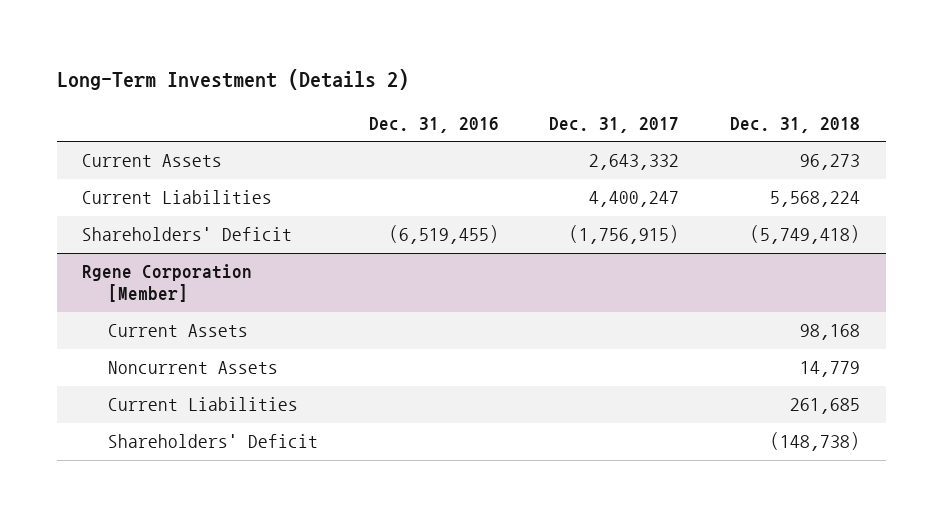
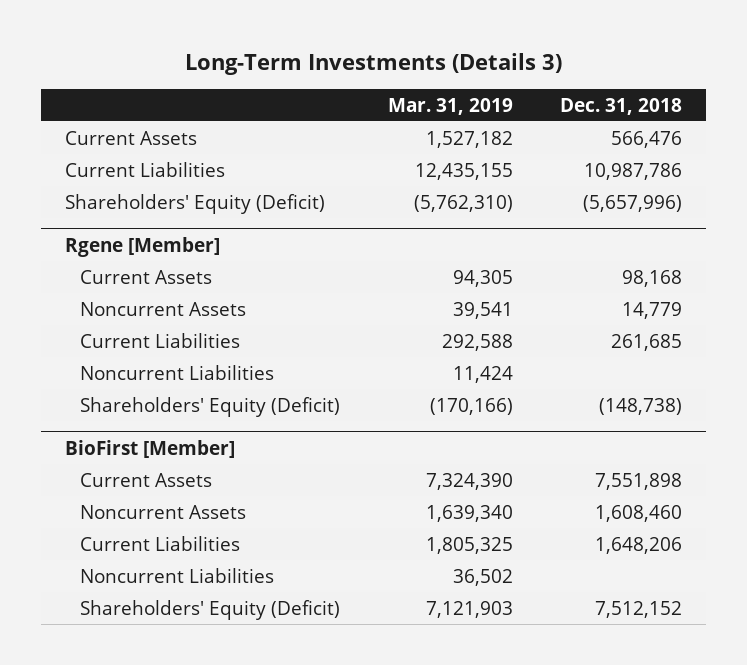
- Long-Term Investment (Details 2)
+ Long-Term Investments (Details 3)
- | Dec. 31, 2016 | Dec. 31, 2017 | Dec. 31, 2018
+ | Mar. 31, 2019 | Dec. 31, 2018
- Current Assets | | 2,643,332 | 96,273
- Current Liabilities | | 4,400,247 | 5,568,224
- Shareholders' Deficit | (6,519,455) | (1,756,915) | (5,749,418)
- Rgene Corporation [Member]
+ Current Assets | 1,527,182 | 566,476
+ Current Liabilities | 12,435,155 | 10,987,786
+ Shareholders' Equity (Deficit) | (5,762,310) | (5,657,996)
+ Rgene [Member]
- Shareholders' Deficit | | | (148,738)
+ Noncurrent Liabilities | 11,424 |
+ Shareholders' Equity (Deficit) | (170,166) | (148,738)
+ BioFirst [Member]
+ Current Assets | 7,324,390 | 7,551,898
+ Noncurrent Assets | 1,639,340 | 1,608,460
+ Current Liabilities | 1,805,325 | 1,648,206
+ Noncurrent Liabilities | 36,502 |
+ Shareholders' Equity (Deficit) | 7,121,903 | 7,512,152

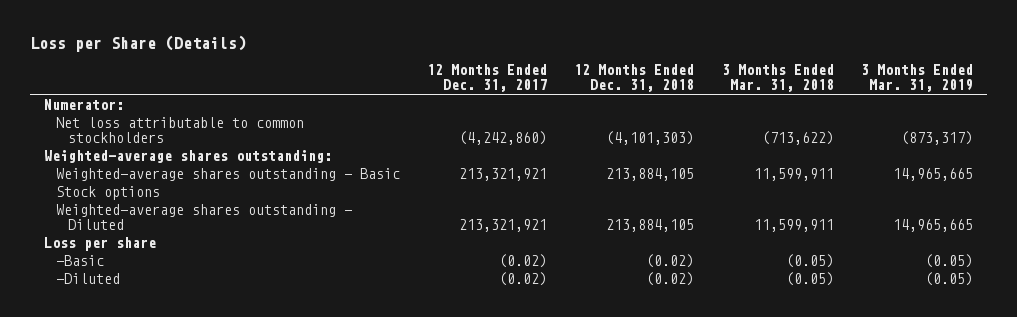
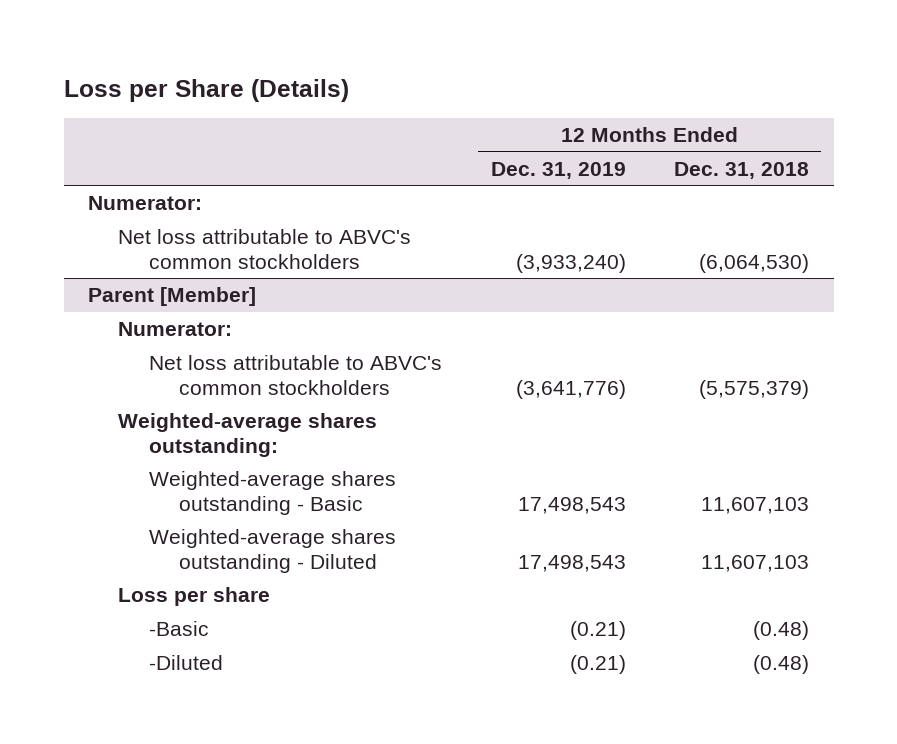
- | 12 Months Ended Dec. 31, 2017 | 12 Months Ended Dec. 31, 2018 | 3 Months Ended Mar. 31, 2018 | 3 Months Ended Mar. 31, 2019
+ | 12 Months Ended Dec. 31, 2019 | 12 Months Ended Dec. 31, 2018
- Net loss attributable to common stockholders | (4,242,860) | (4,101,303) | (713,622) | (873,317)
+ Net loss attributable to ABVC's common stockholders | (3,933,240) | (6,064,530)
+ Parent [Member]
+ Numerator:
+ Net loss attributable to ABVC's common stockholders | (3,641,776) | (5,575,379)
- Weighted-average shares outstanding - Basic | 213,321,921 | 213,884,105 | 11,599,911 | 14,965,665
- Stock options
- Weighted-average shares outstanding - Diluted | 213,321,921 | 213,884,105 | 11,599,911 | 14,965,665
+ Weighted-average shares outstanding - Basic | 17,498,543 | 11,607,103
+ Weighted-average shares outstanding - Diluted | 17,498,543 | 11,607,103
- -Basic | (0.02) | (0.02) | (0.05) | (0.05)
- -Diluted | (0.02) | (0.02) | (0.05) | (0.05)
+ -Basic | (0.21) | (0.48)
+ -Diluted | (0.21) | (0.48)

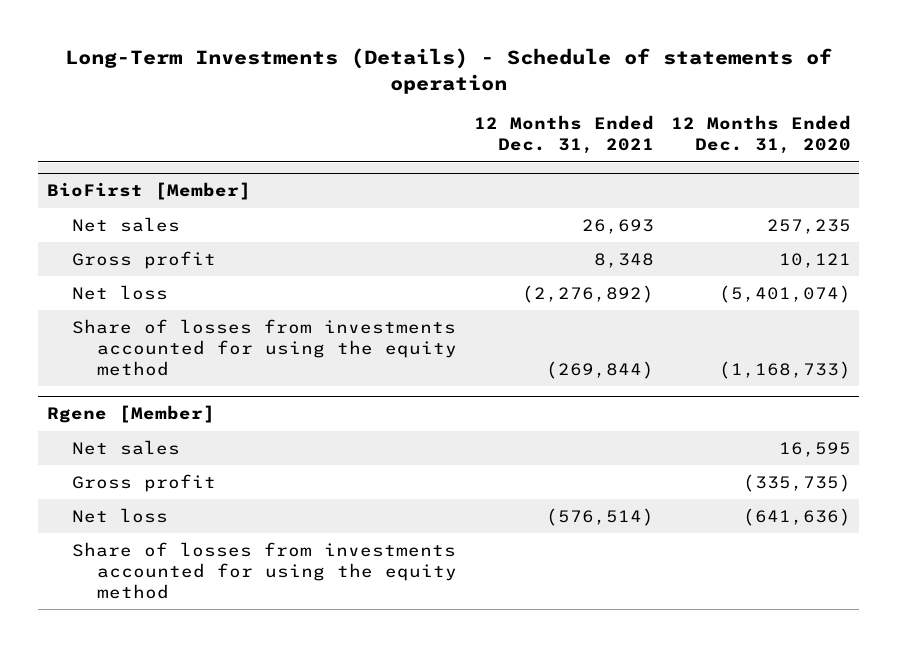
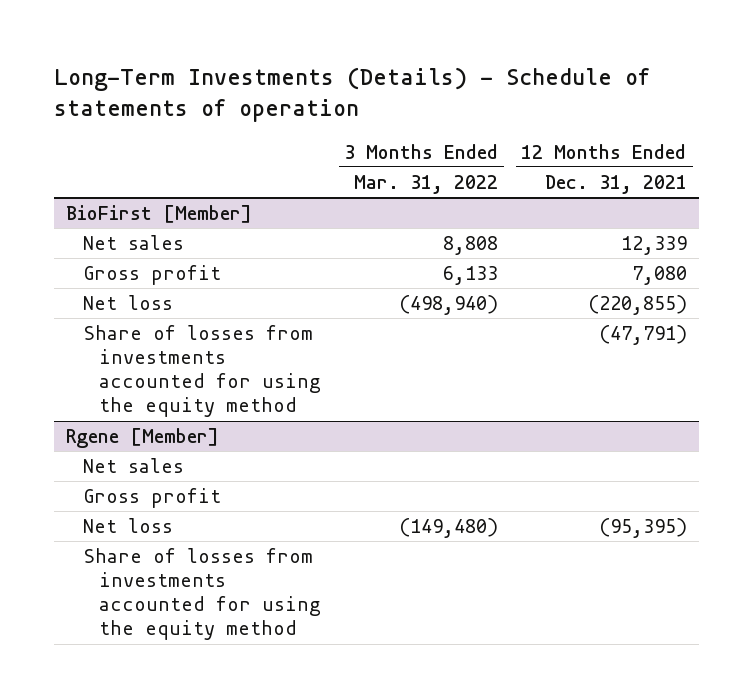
- | 12 Months Ended Dec. 31, 2021 | 12 Months Ended Dec. 31, 2020
+ | 3 Months Ended Mar. 31, 2022 | 12 Months Ended Dec. 31, 2021
@ BioFirst [Member]
- Net sales | 26,693 | 257,235
- Gross profit | 8,348 | 10,121
- Net loss | (2,276,892) | (5,401,074)
- Share of losses from investments accounted for using the equity method | (269,844) | (1,168,733)
+ Net sales | 8,808 | 12,339
+ Gross profit | 6,133 | 7,080
+ Net loss | (498,940) | (220,855)
+ Share of losses from investments accounted for using the equity method | | (47,791)
@ Rgene [Member]
- Net loss | (576,514) | (641,636)
+ Net loss | (149,480) | (95,395)

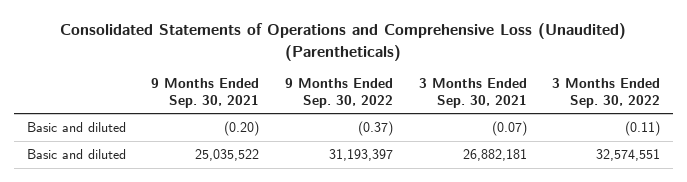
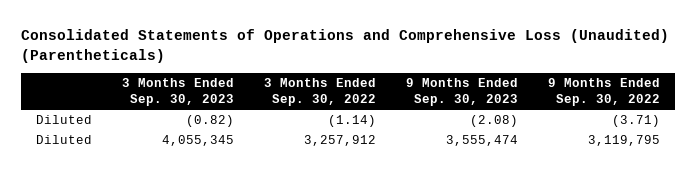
- | 9 Months Ended Sep. 30, 2021 | 9 Months Ended Sep. 30, 2022 | 3 Months Ended Sep. 30, 2021 | 3 Months Ended Sep. 30, 2022
+ | 3 Months Ended Sep. 30, 2023 | 3 Months Ended Sep. 30, 2022 | 9 Months Ended Sep. 30, 2023 | 9 Months Ended Sep. 30, 2022
- Basic and diluted | (0.20) | (0.37) | (0.07) | (0.11)
- Basic and diluted | 25,035,522 | 31,193,397 | 26,882,181 | 32,574,551
+ Diluted | (0.82) | (1.14) | (2.08) | (3.71)
+ Diluted | 4,055,345 | 3,257,912 | 3,555,474 | 3,119,795

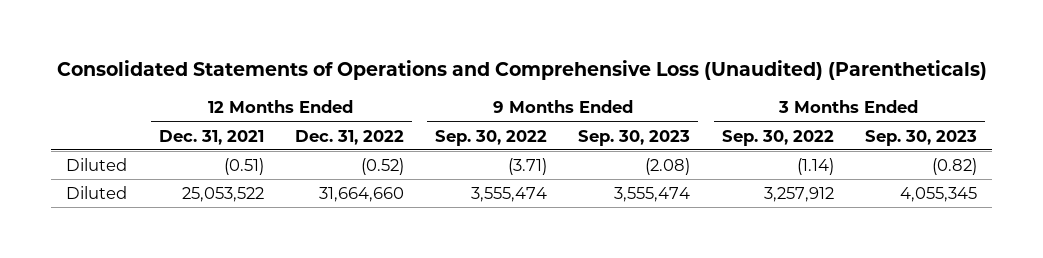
- | 3 Months Ended Sep. 30, 2023 | 3 Months Ended Sep. 30, 2022 | 9 Months Ended Sep. 30, 2023 | 9 Months Ended Sep. 30, 2022
+ | 12 Months Ended Dec. 31, 2021 | 12 Months Ended Dec. 31, 2022 | 9 Months Ended Sep. 30, 2022 | 9 Months Ended Sep. 30, 2023 | 3 Months Ended Sep. 30, 2022 | 3 Months Ended Sep. 30, 2023
- Diluted | 4,055,345 | 3,257,912 | 3,555,474 | 3,119,795
+ Diluted | 25,053,522 | 31,664,660 | 3,555,474 | 3,555,474 | 3,257,912 | 4,055,345

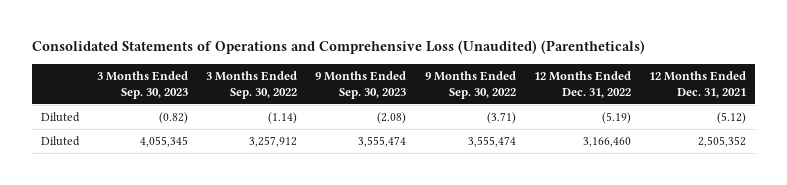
- | 12 Months Ended Dec. 31, 2021 | 12 Months Ended Dec. 31, 2022 | 9 Months Ended Sep. 30, 2022 | 9 Months Ended Sep. 30, 2023 | 3 Months Ended Sep. 30, 2022 | 3 Months Ended Sep. 30, 2023
+ | 3 Months Ended Sep. 30, 2023 | 3 Months Ended Sep. 30, 2022 | 9 Months Ended Sep. 30, 2023 | 9 Months Ended Sep. 30, 2022 | 12 Months Ended Dec. 31, 2022 | 12 Months Ended Dec. 31, 2021
- Diluted | (0.51) | (0.52) | (3.71) | (2.08) | (1.14) | (0.82)
- Diluted | 25,053,522 | 31,664,660 | 3,555,474 | 3,555,474 | 3,257,912 | 4,055,345
+ Diluted | (0.82) | (1.14) | (2.08) | (3.71) | (5.19) | (5.12)
+ Diluted | 4,055,345 | 3,257,912 | 3,555,474 | 3,555,474 | 3,166,460 | 2,505,352

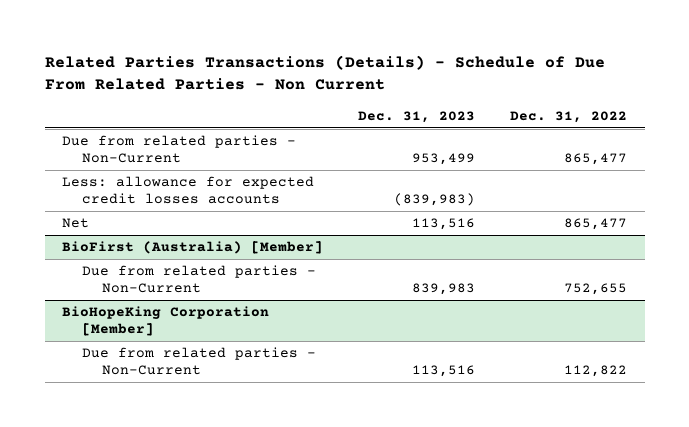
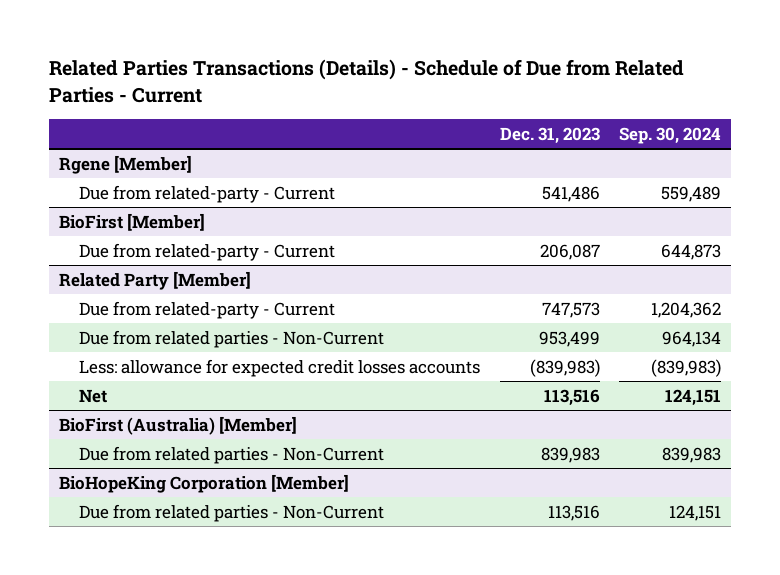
- Related Parties Transactions (Details) - Schedule of Due From Related Parties - Non Current
+ Related Parties Transactions (Details) - Schedule of Due from Related Parties - Current
- | Dec. 31, 2023 | Dec. 31, 2022
+ | Dec. 31, 2023 | Sep. 30, 2024
+ Rgene [Member]
+ Due from related-party - Current | 541,486 | 559,489
+ BioFirst [Member]
+ Due from related-party - Current | 206,087 | 644,873
+ Related Party [Member]
+ Due from related-party - Current | 747,573 | 1,204,362

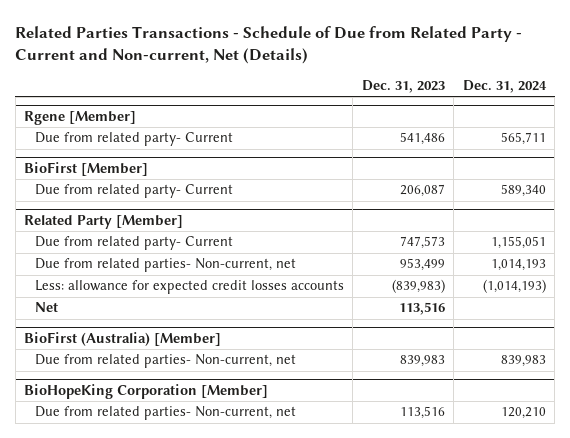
- Related Parties Transactions (Details) - Schedule of Due from Related Parties - Current
+ Related Parties Transactions - Schedule of Due from Related Party - Current and Non-current, Net (Details)
- | Dec. 31, 2023 | Sep. 30, 2024
+ | Dec. 31, 2023 | Dec. 31, 2024
@ Rgene [Member]
- Due from related-party - Current | 541,486 | 559,489
+ Due from related party- Current | 541,486 | 565,711
@ BioFirst [Member]
- Due from related-party - Current | 206,087 | 644,873
+ Due from related party- Current | 206,087 | 589,340
@ Related Party [Member]
- Due from related-party - Current | 747,573 | 1,204,362
- Due from related parties - Non-Current | 953,499 | 964,134
+ Due from related party- Current | 747,573 | 1,155,051
+ Due from related parties- Non-current, net | 953,499 | 1,014,193
@ BioFirst (Australia) [Member]
- Due from related parties - Non-Current | 839,983 | 839,983
+ Due from related parties- Non-current, net | 839,983 | 839,983
@ BioHopeKing Corporation [Member]
- Due from related parties - Non-Current | 113,516 | 124,151
+ Due from related parties- Non-current, net | 113,516 | 120,210

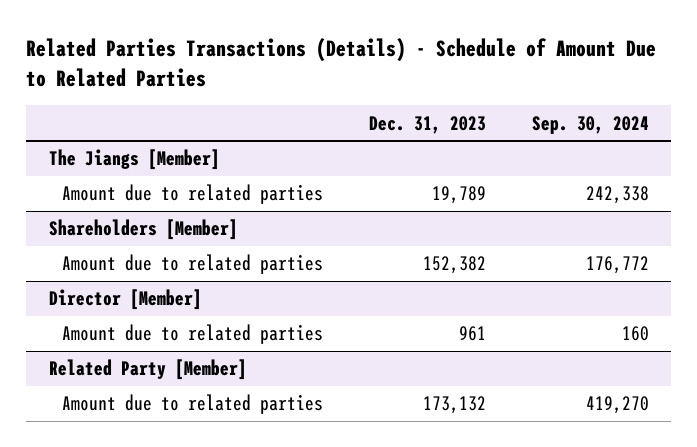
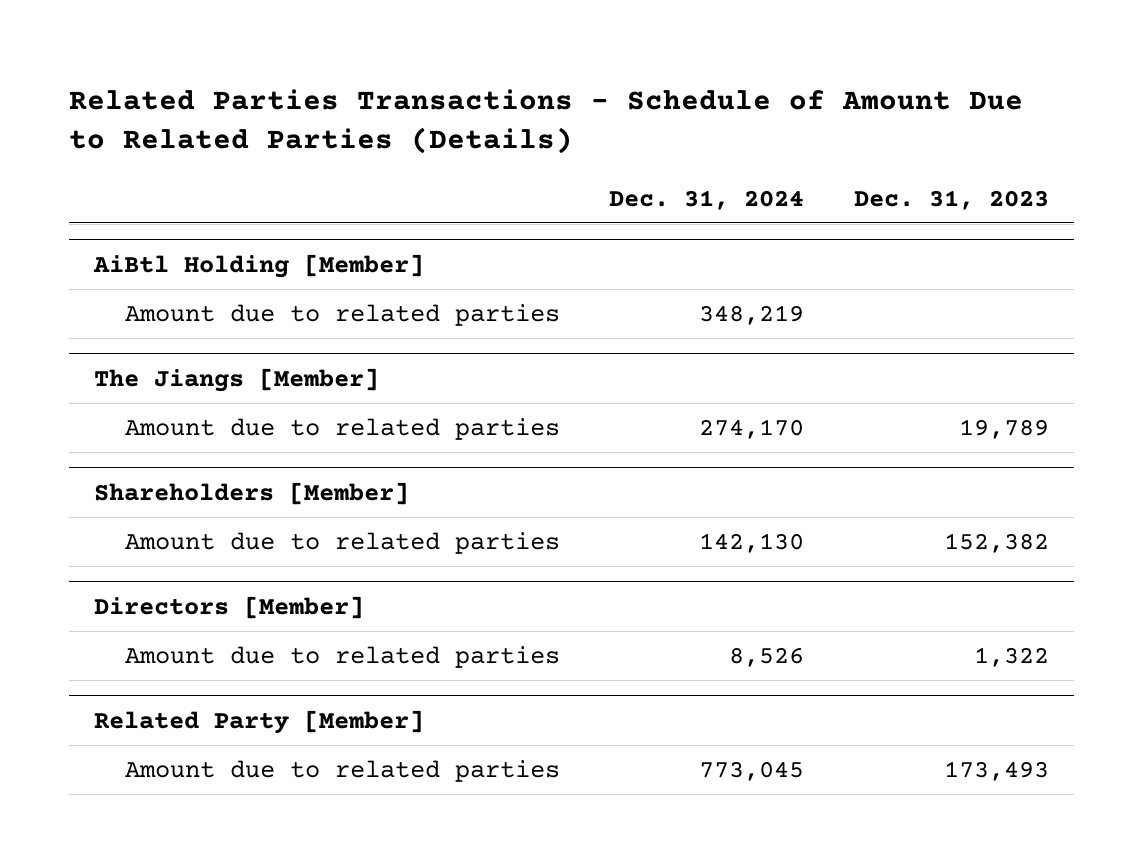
- Related Parties Transactions (Details) - Schedule of Amount Due to Related Parties
+ Related Parties Transactions - Schedule of Amount Due to Related Parties (Details)
- | Dec. 31, 2023 | Sep. 30, 2024
+ | Dec. 31, 2024 | Dec. 31, 2023
+ AiBtl Holding [Member]
+ Amount due to related parties | 348,219 |
- Director [Member]
- Amount due to related parties | 961 | 160
+ Directors [Member]
+ Amount due to related parties | 8,526 | 1,322
@ Related Party [Member]
- Amount due to related parties | 173,132 | 419,270
+ Amount due to related parties | 773,045 | 173,493

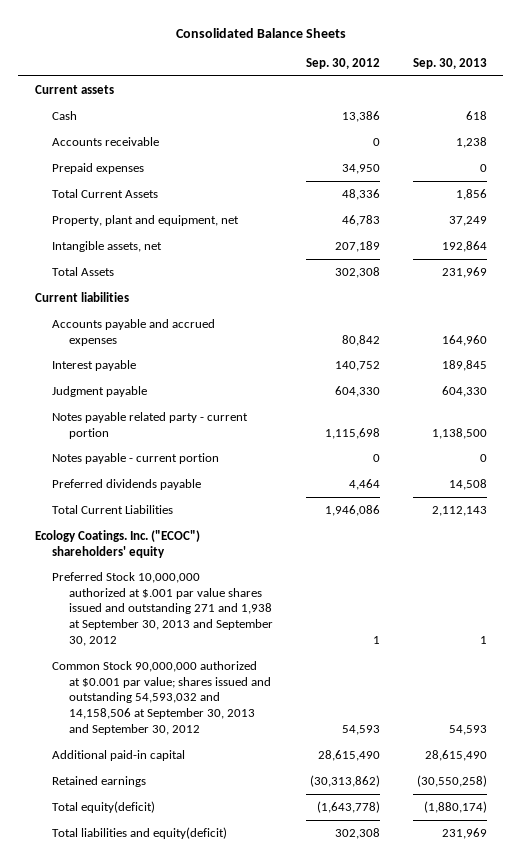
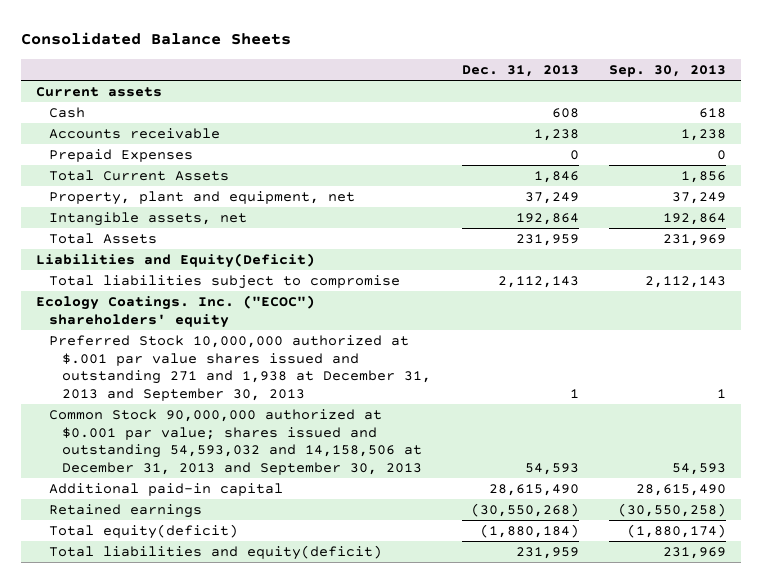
- | Sep. 30, 2012 | Sep. 30, 2013
+ | Dec. 31, 2013 | Sep. 30, 2013
- Prepaid expenses | 34,950 | 0
+ Prepaid Expenses | 0 | 0
- Current liabilities
- Accounts payable and accrued expenses | 80,842 | 164,960
- Interest payable | 140,752 | 189,845
- Judgment payable | 604,330 | 604,330
- Notes payable related party - current portion | 1,115,698 | 1,138,500
- Notes payable - current portion | 0 | 0
- Preferred dividends payable | 4,464 | 14,508
- Total Current Liabilities | 1,946,086 | 2,112,143
+ Liabilities and Equity(Deficit)
+ Total liabilities subject to compromise | 2,112,143 | 2,112,143
- Preferred Stock 10,000,000 authorized at $.001 par value shares issued and outstanding 271 and 1,938 at September 30, 2013 and September 30, 2012 | 1 | 1
- Common Stock 90,000,000 authorized at $0.001 par value; shares issued and outstanding 54,593,032 and 14,158,506 at September 30, 2013 and September 30, 2012 | 54,593 | 54,593
+ Preferred Stock 10,000,000 authorized at $.001 par value shares issued and outstanding 271 and 1,938 at December 31, 2013 and September 30, 2013 | 1 | 1
+ Common Stock 90,000,000 authorized at $0.001 par value; shares issued and outstanding 54,593,032 and 14,158,506 at December 31, 2013 and September 30, 2013 | 54,593 | 54,593

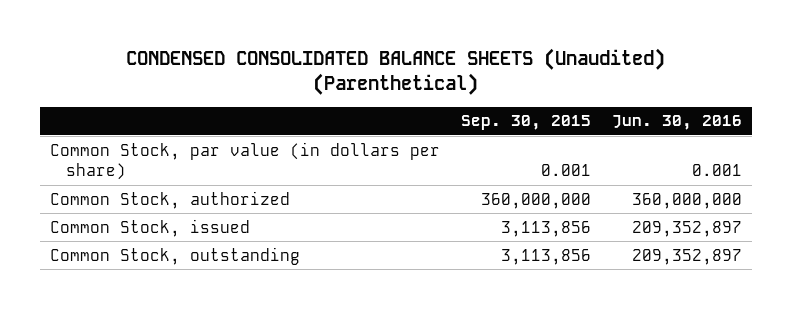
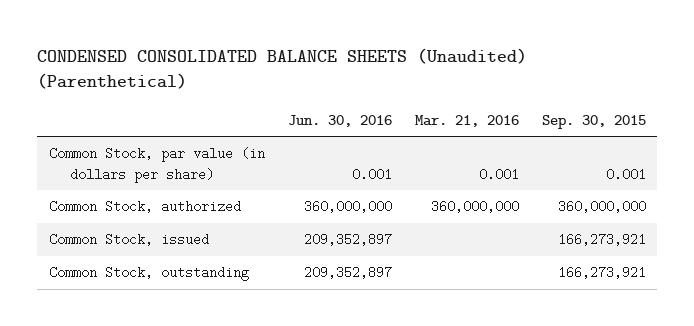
- | Sep. 30, 2015 | Jun. 30, 2016
+ | Jun. 30, 2016 | Mar. 21, 2016 | Sep. 30, 2015
- Common Stock, issued | 3,113,856 | 209,352,897
- Common Stock, outstanding | 3,113,856 | 209,352,897
+ Common Stock, issued | 209,352,897 | | 166,273,921
+ Common Stock, outstanding | 209,352,897 | | 166,273,921

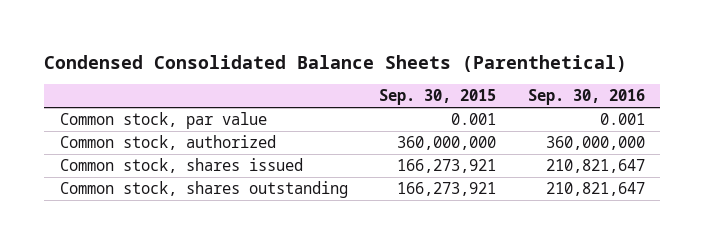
- CONDENSED CONSOLIDATED BALANCE SHEETS (Unaudited) (Parenthetical)
+ Condensed Consolidated Balance Sheets (Parenthetical)
- | Jun. 30, 2016 | Mar. 21, 2016 | Sep. 30, 2015
+ | Sep. 30, 2015 | Sep. 30, 2016
- Common Stock, par value (in dollars per share) | 0.001 | 0.001 | 0.001
- Common Stock, authorized | 360,000,000 | 360,000,000 | 360,000,000
- Common Stock, issued | 209,352,897 | | 166,273,921
- Common Stock, outstanding | 209,352,897 | | 166,273,921
+ Common stock, par value | 0.001 | 0.001
+ Common stock, authorized | 360,000,000 | 360,000,000
+ Common stock, shares issued | 166,273,921 | 210,821,647
+ Common stock, shares outstanding | 166,273,921 | 210,821,647

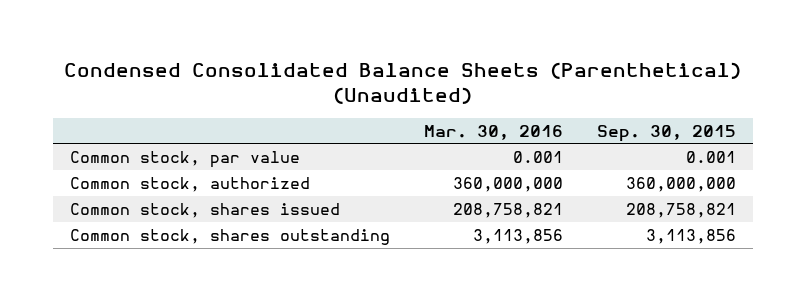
- Condensed Consolidated Balance Sheets (Parenthetical)
+ Condensed Consolidated Balance Sheets (Parenthetical) (Unaudited)
- | Sep. 30, 2015 | Sep. 30, 2016
+ | Mar. 30, 2016 | Sep. 30, 2015
- Common stock, shares issued | 166,273,921 | 210,821,647
- Common stock, shares outstanding | 166,273,921 | 210,821,647
+ Common stock, shares issued | 208,758,821 | 208,758,821
+ Common stock, shares outstanding | 3,113,856 | 3,113,856

